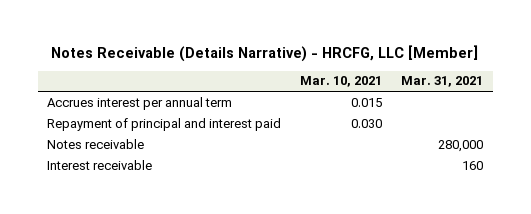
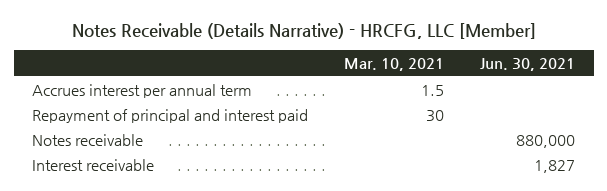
- | Mar. 10, 2021 | Mar. 31, 2021
+ | Mar. 10, 2021 | Jun. 30, 2021
- Accrues interest per annual term | 0.015 |
- Repayment of principal and interest paid | 0.030 |
+ Accrues interest per annual term | 1.5 |
+ Repayment of principal and interest paid | 30 |

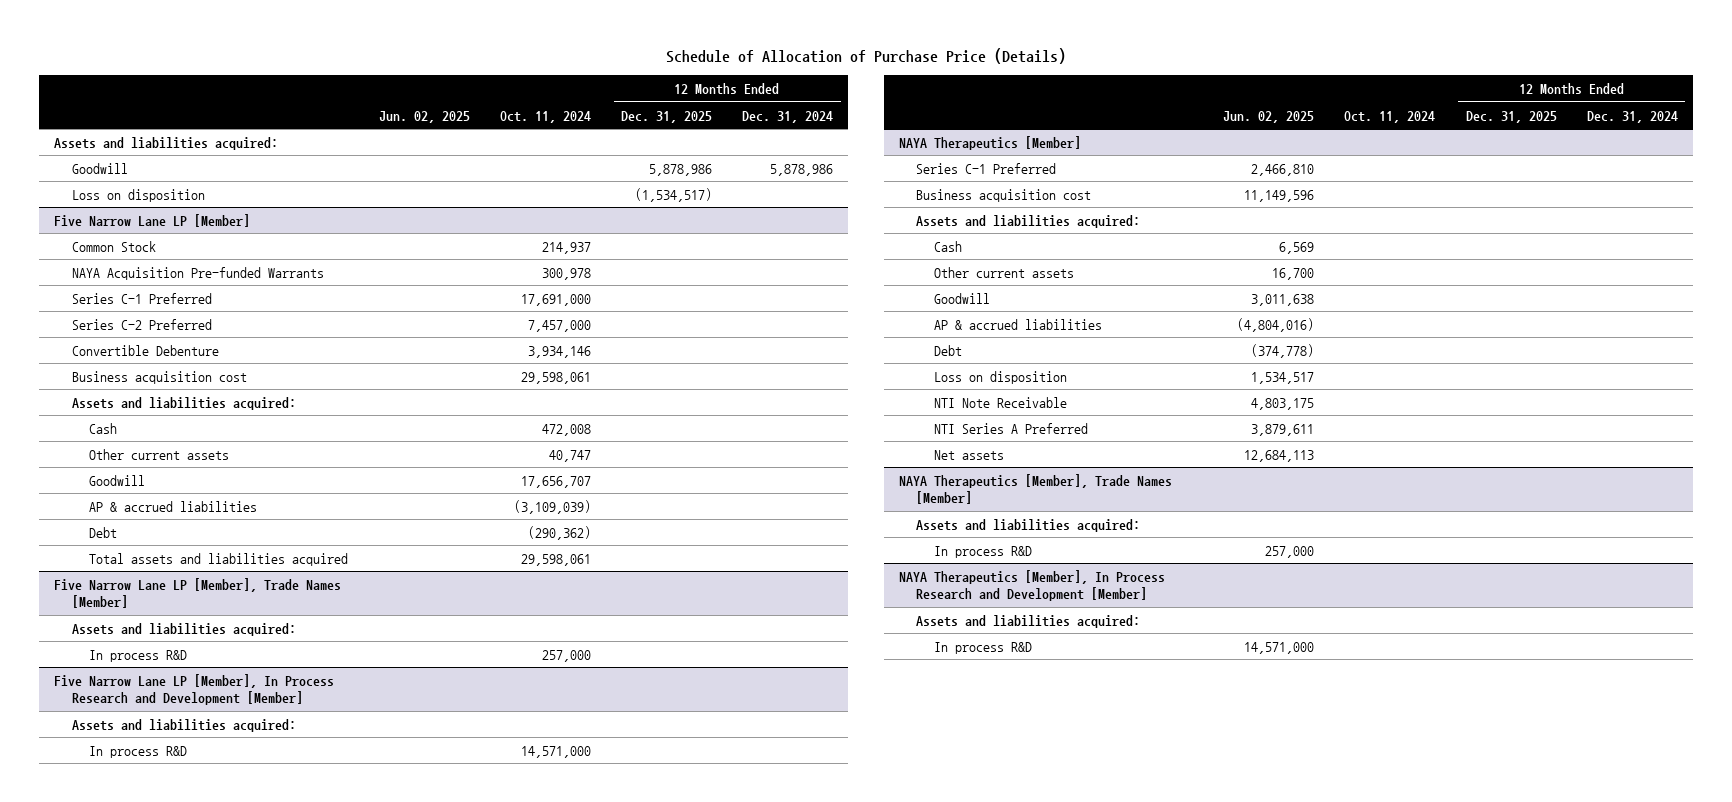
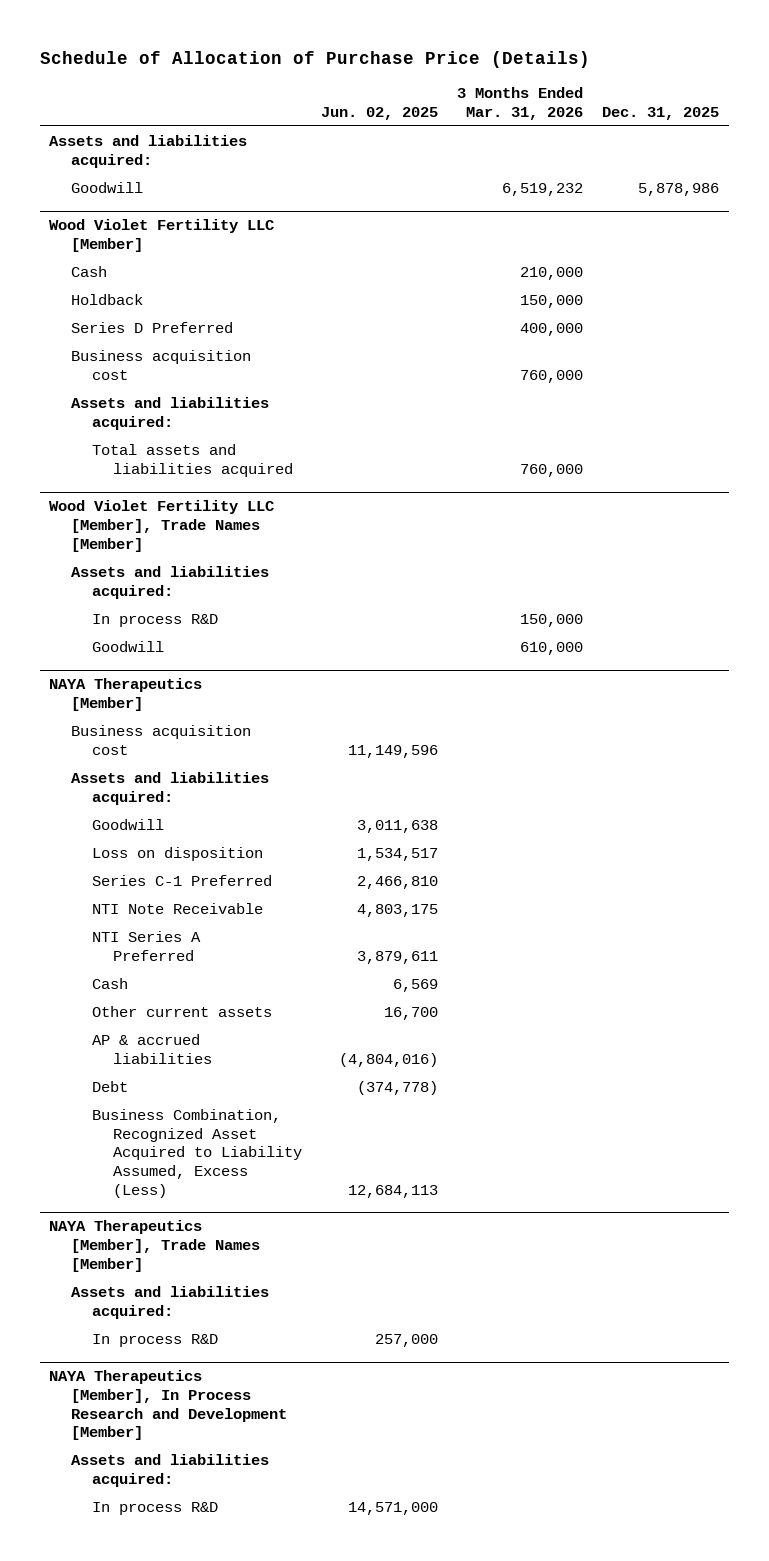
- | Jun. 02, 2025 | Oct. 11, 2024 | 12 Months Ended Dec. 31, 2025 | 12 Months Ended Dec. 31, 2024
+ | Jun. 02, 2025 | 3 Months Ended Mar. 31, 2026 | Dec. 31, 2025
- Loss on disposition | | | (1,534,517) |
- Five Narrow Lane LP [Member]
- Common Stock | | 214,937 | |
- NAYA Acquisition Pre-funded Warrants | | 300,978 | |
- Series C-1 Preferred | | 17,691,000 | |
- Series C-2 Preferred | | 7,457,000 | |
- Convertible Debenture | | 3,934,146 | |
- Business acquisition cost | | 29,598,061 | |
- Assets and liabilities acquired:
- Cash | | 472,008 | |
- Other current assets | | 40,747 | |
- Goodwill | | 17,656,707 | |
- AP & accrued liabilities | | (3,109,039) | |
- Debt | | (290,362) | |
- Total assets and liabilities acquired | | 29,598,061 | |
- Five Narrow Lane LP [Member], Trade Names [Member]
- Assets and liabilities acquired:
- In process R&D | | 257,000 | |
- Five Narrow Lane LP [Member], In Process Research and Development [Member]
- Assets and liabilities acquired:
- In process R&D | | 14,571,000 | |
+ Wood Violet Fertility LLC [Member]
+ Cash | | 210,000 |
+ Holdback | | 150,000 |
+ Series D Preferred | | 400,000 |
+ Business acquisition cost | | 760,000 |
+ Assets and liabilities acquired:
+ Total assets and liabilities acquired | | 760,000 |
+ Wood Violet Fertility LLC [Member], Trade Names [Member]
+ Assets and liabilities acquired:
+ In process R&D | | 150,000 |
+ Goodwill | | 610,000 |
@ NAYA Therapeutics [Member]
moved down: Series C-1 Preferred | 2,466,810 | |
- Net assets | 12,684,113 | | |
moved down: Cash | 6,569 | |
moved down: Other current assets | 16,700 | |
moved down: AP & accrued liabilities | (4,804,016) | |
moved down: Debt | (374,778) | |
+ Business Combination, Recognized Asset Acquired to Liability Assumed, Excess (Less) | 12,684,113 | |

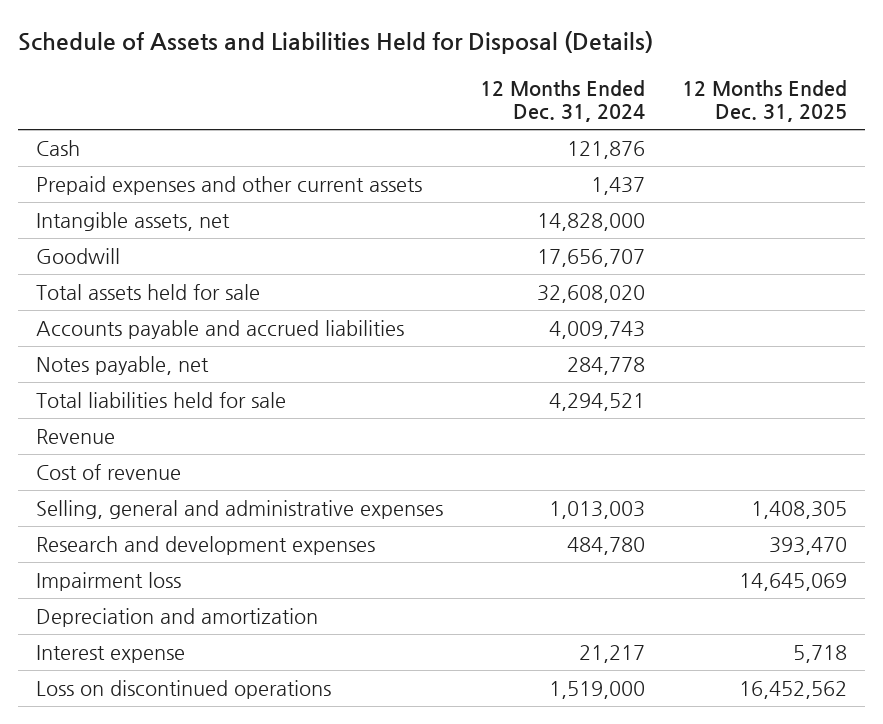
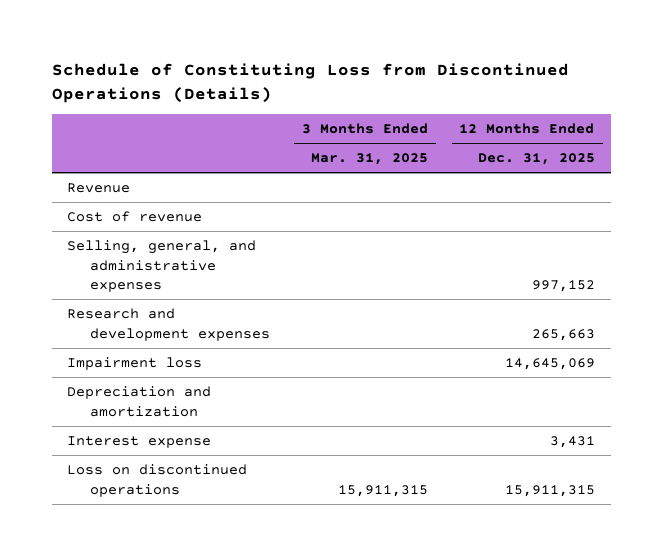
- Schedule of Assets and Liabilities Held for Disposal (Details)
+ Schedule of Constituting Loss from Discontinued Operations (Details)
- | 12 Months Ended Dec. 31, 2024 | 12 Months Ended Dec. 31, 2025
+ | 3 Months Ended Mar. 31, 2025 | 12 Months Ended Dec. 31, 2025
- Cash | 121,876 |
- Prepaid expenses and other current assets | 1,437 |
- Intangible assets, net | 14,828,000 |
- Goodwill | 17,656,707 |
- Total assets held for sale | 32,608,020 |
- Accounts payable and accrued liabilities | 4,009,743 |
- Notes payable, net | 284,778 |
- Total liabilities held for sale | 4,294,521 |
- Selling, general and administrative expenses | 1,013,003 | 1,408,305
- Research and development expenses | 484,780 | 393,470
+ Selling, general, and administrative expenses | | 997,152
+ Research and development expenses | | 265,663
- Interest expense | 21,217 | 5,718
- Loss on discontinued operations | 1,519,000 | 16,452,562
+ Interest expense | | 3,431
+ Loss on discontinued operations | 15,911,315 | 15,911,315

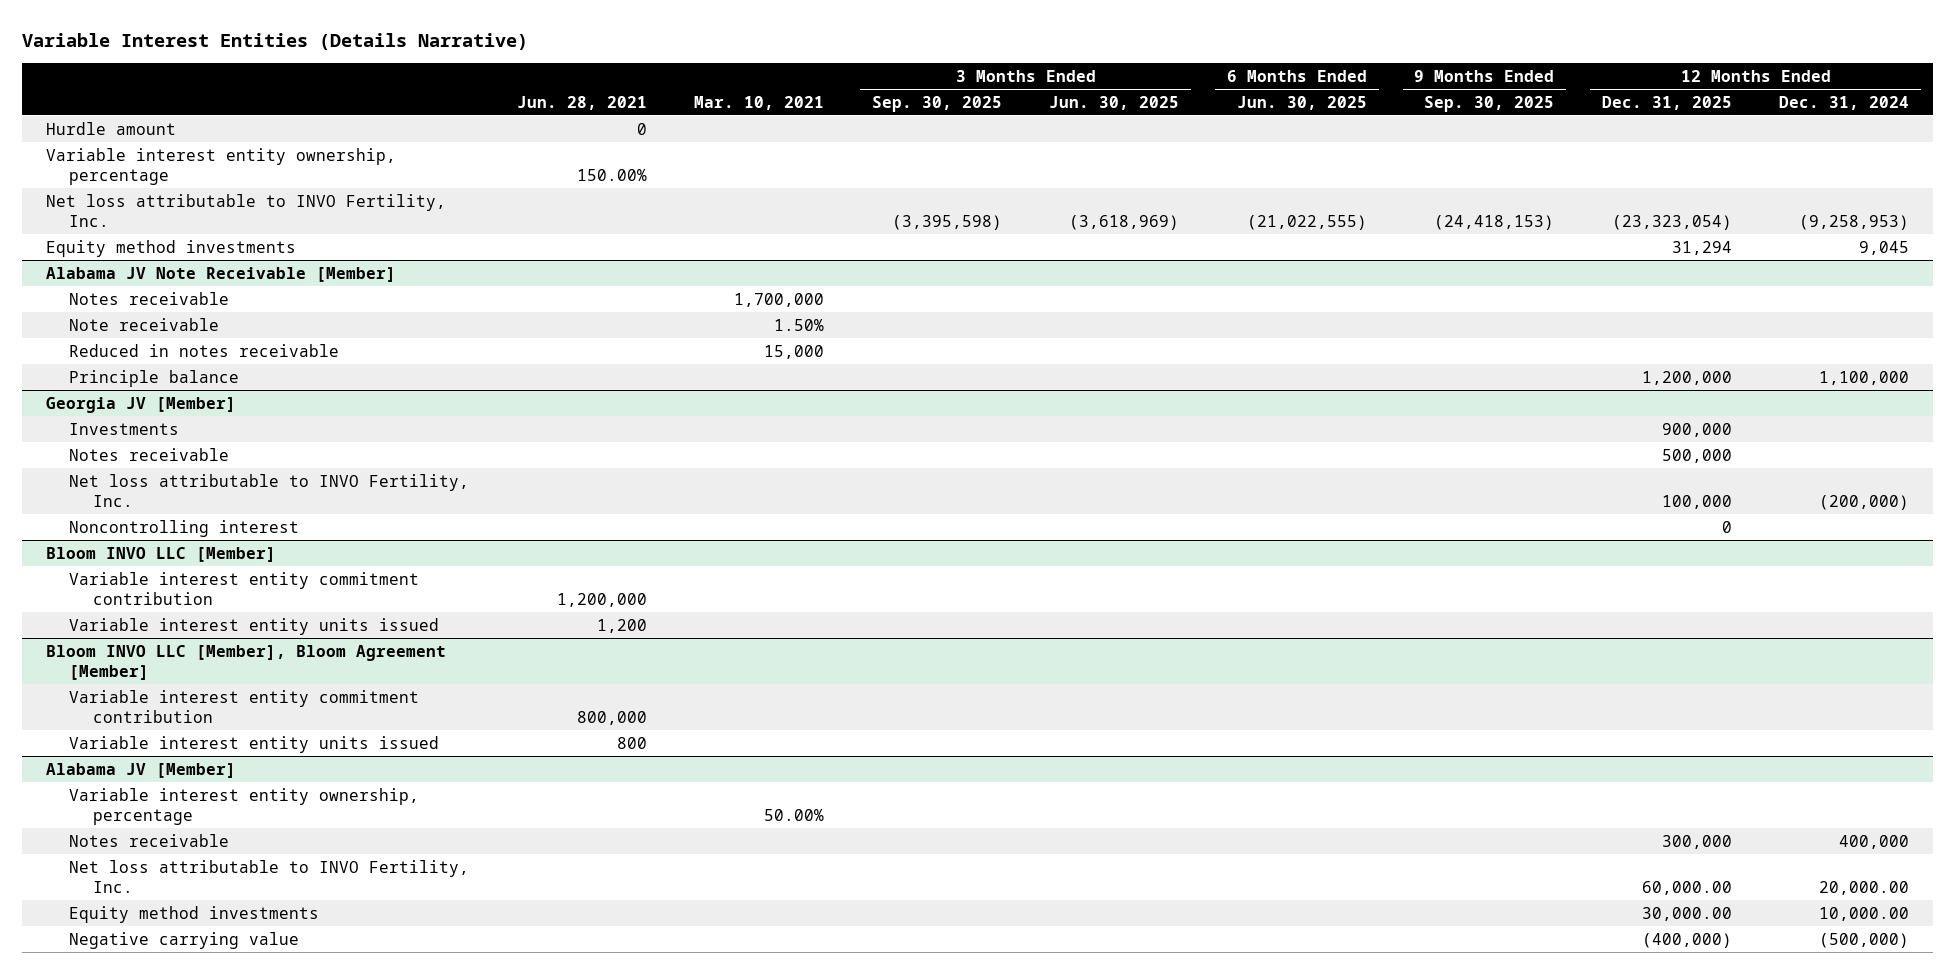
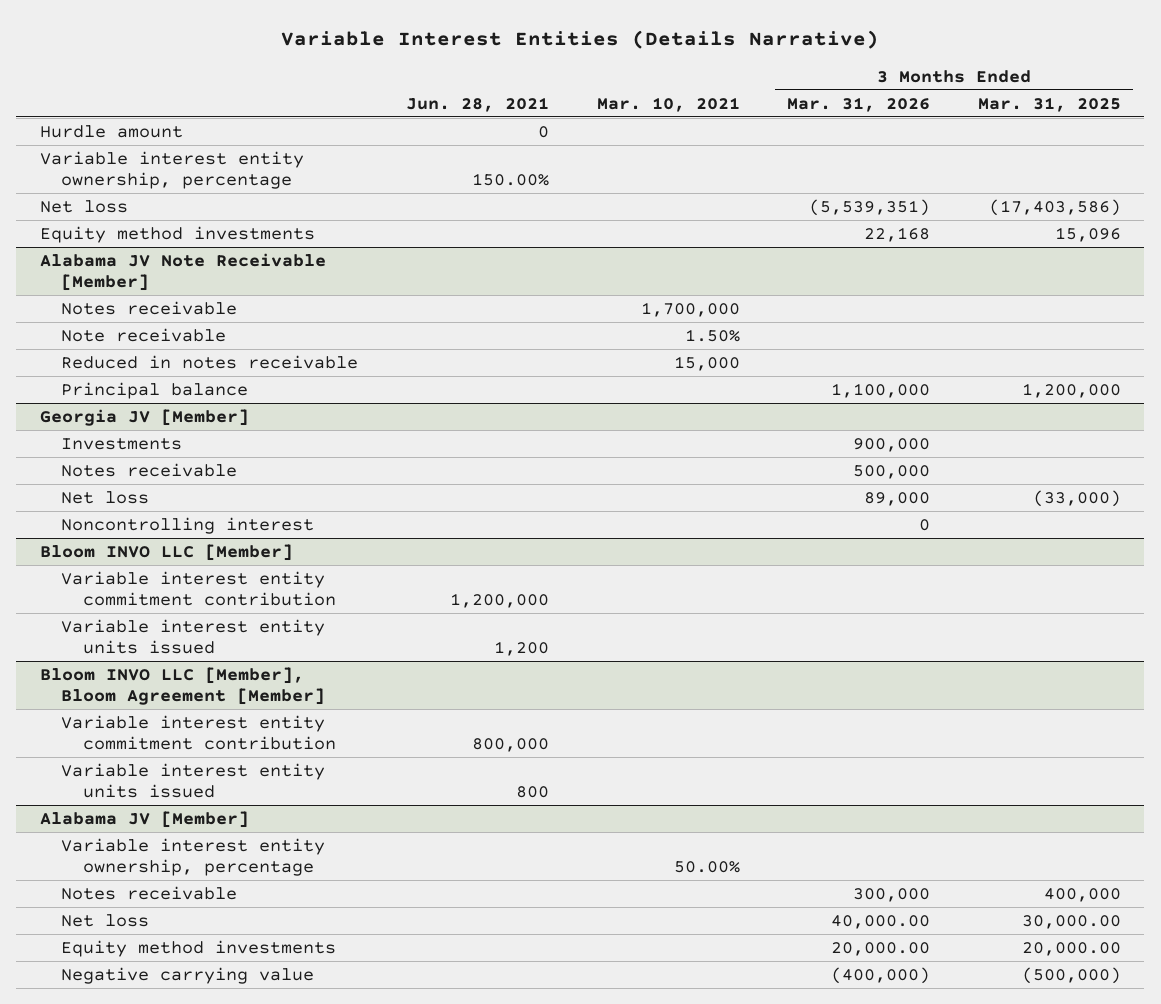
- | Jun. 28, 2021 | Mar. 10, 2021 | 3 Months Ended Sep. 30, 2025 | 3 Months Ended Jun. 30, 2025 | 6 Months Ended Jun. 30, 2025 | 9 Months Ended Sep. 30, 2025 | 12 Months Ended Dec. 31, 2025 | 12 Months Ended Dec. 31, 2024
+ | Jun. 28, 2021 | Mar. 10, 2021 | 3 Months Ended Mar. 31, 2026 | 3 Months Ended Mar. 31, 2025
- Net loss attributable to INVO Fertility, Inc. | | | (3,395,598) | (3,618,969) | (21,022,555) | (24,418,153) | (23,323,054) | (9,258,953)
+ Net loss | | | (5,539,351) | (17,403,586)
@ Alabama JV Note Receivable [Member]
- Principle balance | | | | | | | 1,200,000 | 1,100,000
+ Principal balance | | | 1,100,000 | 1,200,000
@ Georgia JV [Member]
- Net loss attributable to INVO Fertility, Inc. | | | | | | | 100,000 | (200,000)
+ Net loss | | | 89,000 | (33,000)
@ Alabama JV [Member]
- Net loss attributable to INVO Fertility, Inc. | | | | | | | 60,000.00 | 20,000.00
+ Net loss | | | 40,000.00 | 30,000.00

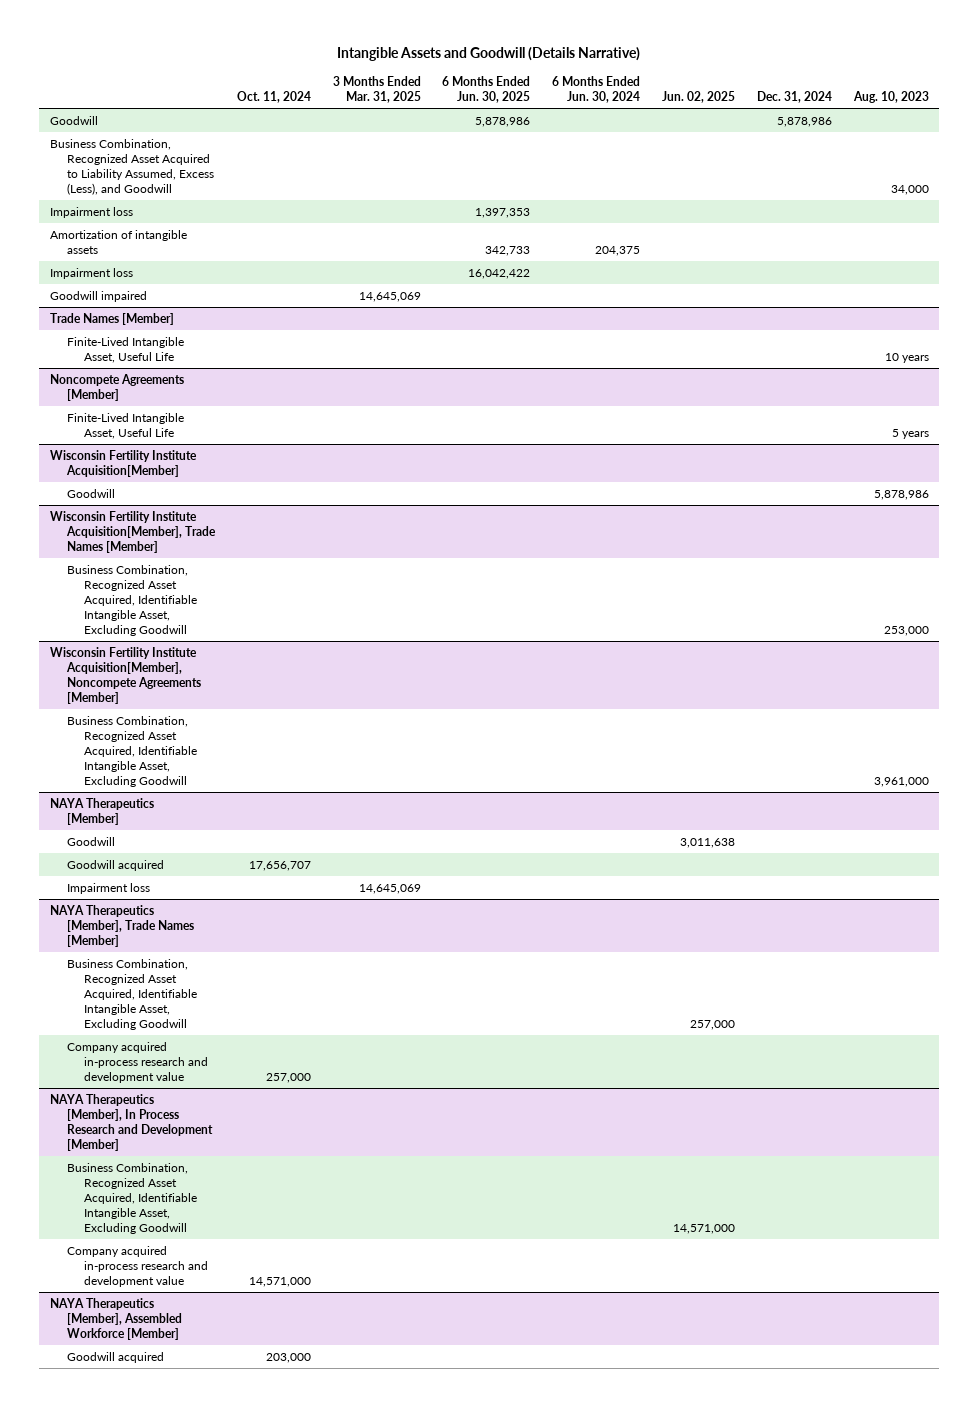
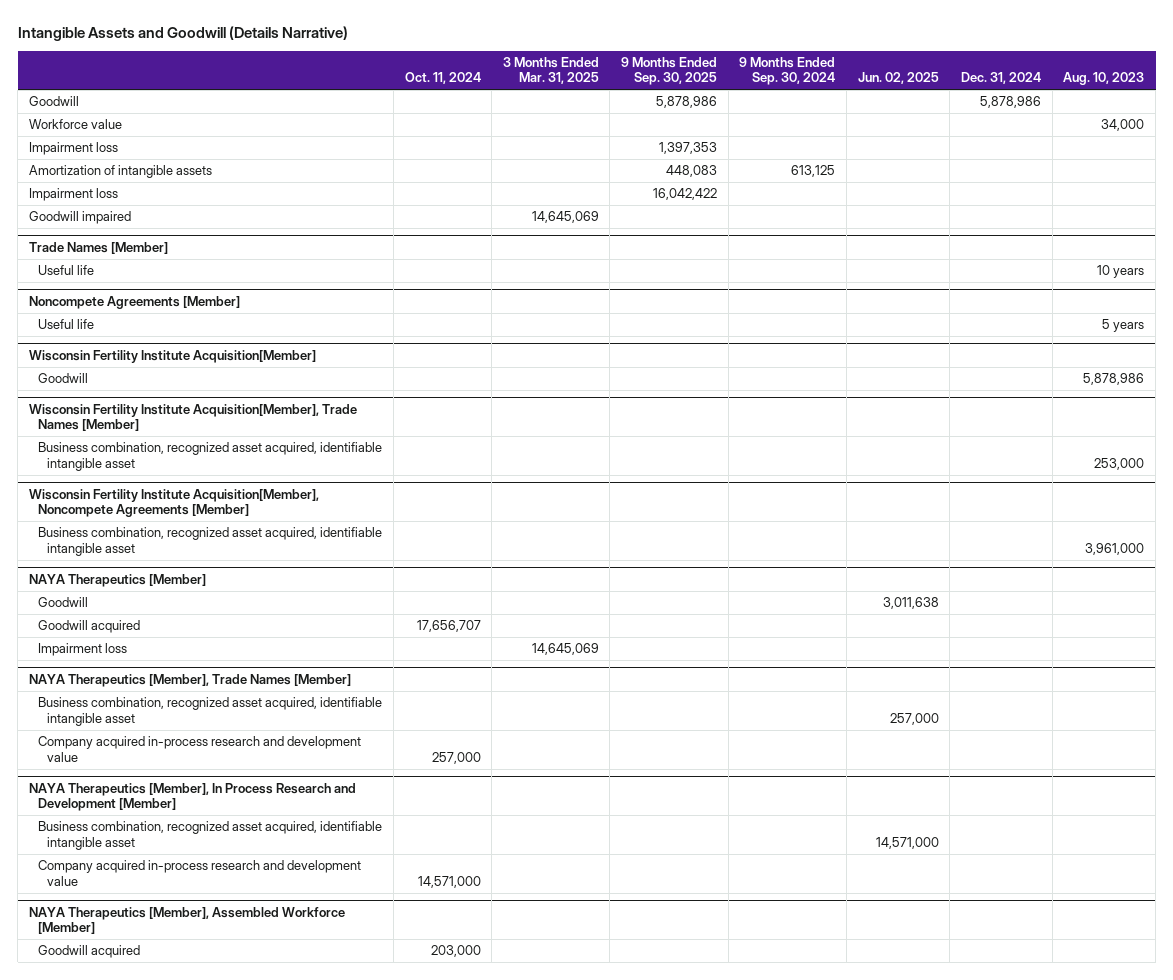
- | Oct. 11, 2024 | 3 Months Ended Mar. 31, 2025 | 6 Months Ended Jun. 30, 2025 | 6 Months Ended Jun. 30, 2024 | Jun. 02, 2025 | Dec. 31, 2024 | Aug. 10, 2023
+ | Oct. 11, 2024 | 3 Months Ended Mar. 31, 2025 | 9 Months Ended Sep. 30, 2025 | 9 Months Ended Sep. 30, 2024 | Jun. 02, 2025 | Dec. 31, 2024 | Aug. 10, 2023
- Business Combination, Recognized Asset Acquired to Liability Assumed, Excess (Less), and Goodwill | | | | | | | 34,000
+ Workforce value | | | | | | | 34,000
@ Trade Names [Member]
- Finite-Lived Intangible Asset, Useful Life | | | | | | | 10 years
+ Useful life | | | | | | | 10 years
@ Noncompete Agreements [Member]
- Finite-Lived Intangible Asset, Useful Life | | | | | | | 5 years
+ Useful life | | | | | | | 5 years
@ Wisconsin Fertility Institute Acquisition[Member], Trade Names [Member]
- Business Combination, Recognized Asset Acquired, Identifiable Intangible Asset, Excluding Goodwill | | | | | | | 253,000
+ Business combination, recognized asset acquired, identifiable intangible asset | | | | | | | 253,000
@ Wisconsin Fertility Institute Acquisition[Member], Noncompete Agreements [Member]
- Business Combination, Recognized Asset Acquired, Identifiable Intangible Asset, Excluding Goodwill | | | | | | | 3,961,000
+ Business combination, recognized asset acquired, identifiable intangible asset | | | | | | | 3,961,000
@ NAYA Therapeutics [Member], Trade Names [Member]
- Business Combination, Recognized Asset Acquired, Identifiable Intangible Asset, Excluding Goodwill | | | | | 257,000 | |
+ Business combination, recognized asset acquired, identifiable intangible asset | | | | | 257,000 | |
@ NAYA Therapeutics [Member], In Process Research and Development [Member]
- Business Combination, Recognized Asset Acquired, Identifiable Intangible Asset, Excluding Goodwill | | | | | 14,571,000 | |
+ Business combination, recognized asset acquired, identifiable intangible asset | | | | | 14,571,000 | |

